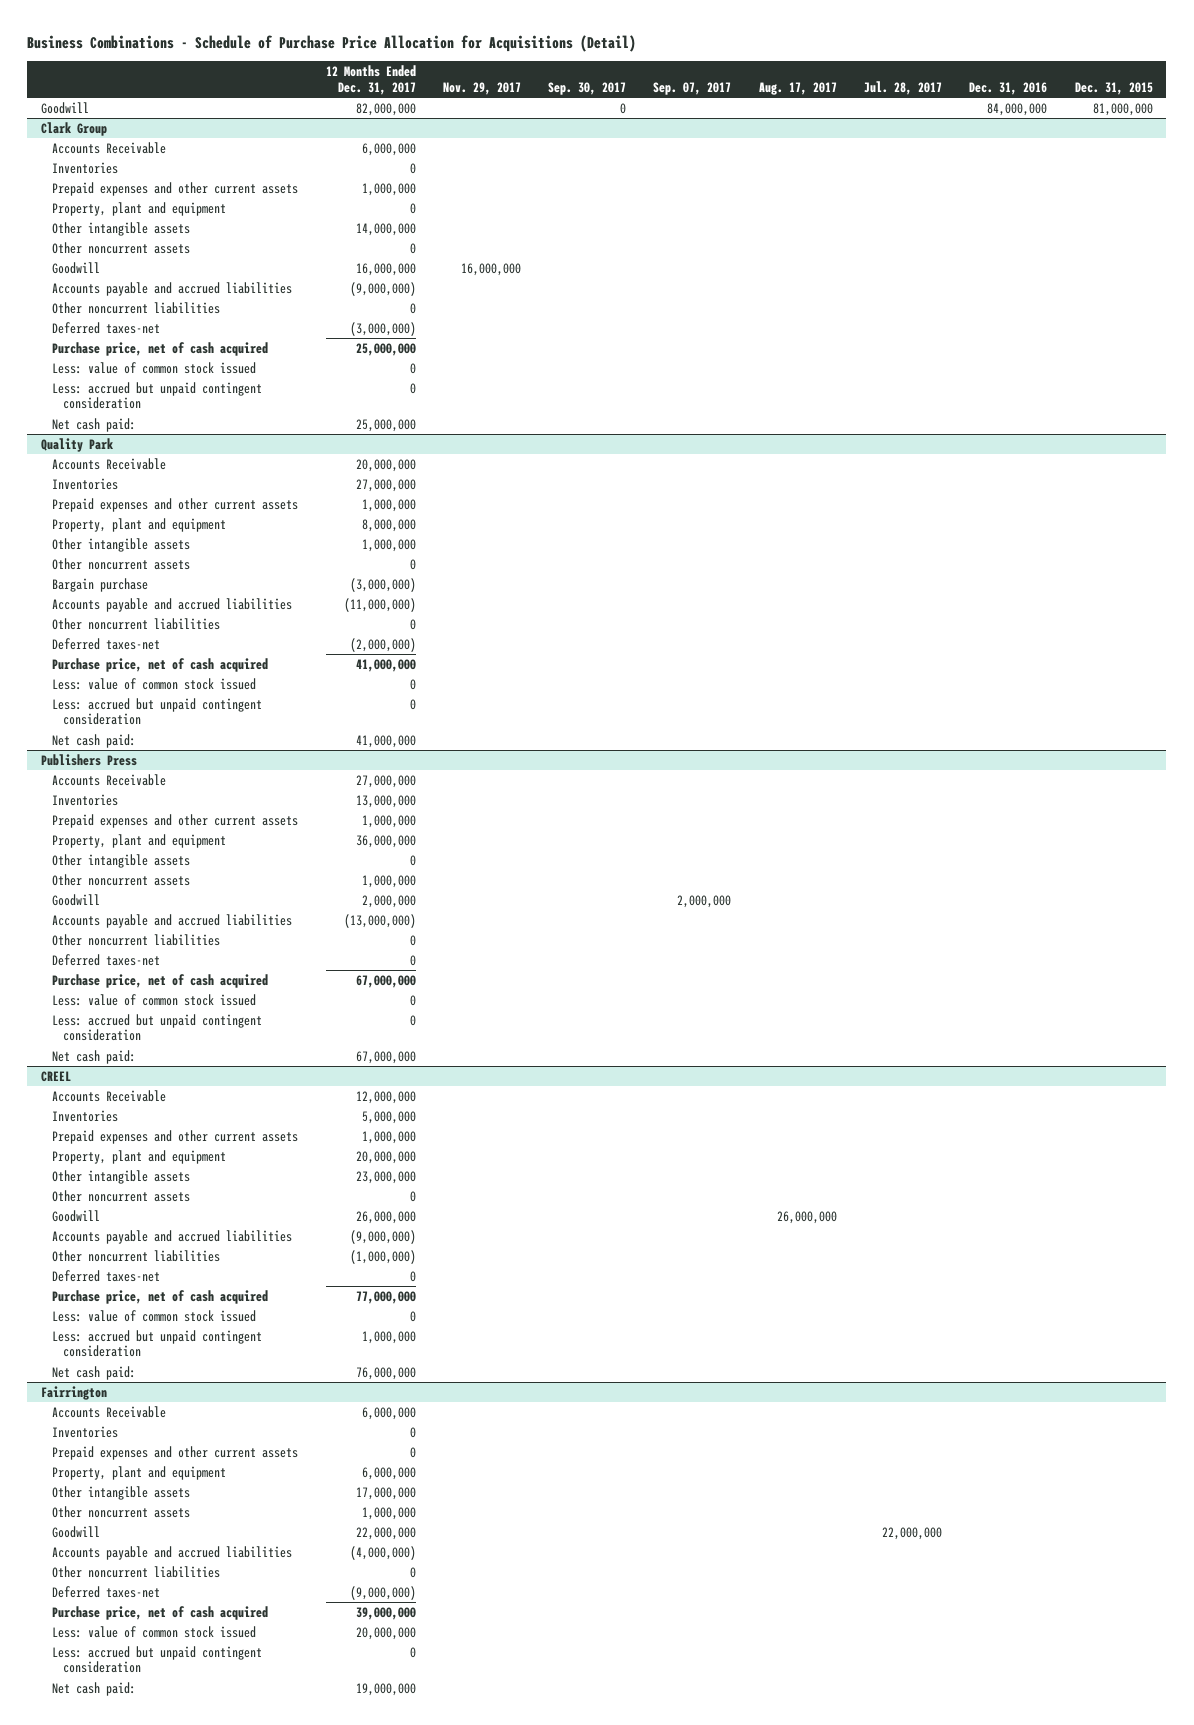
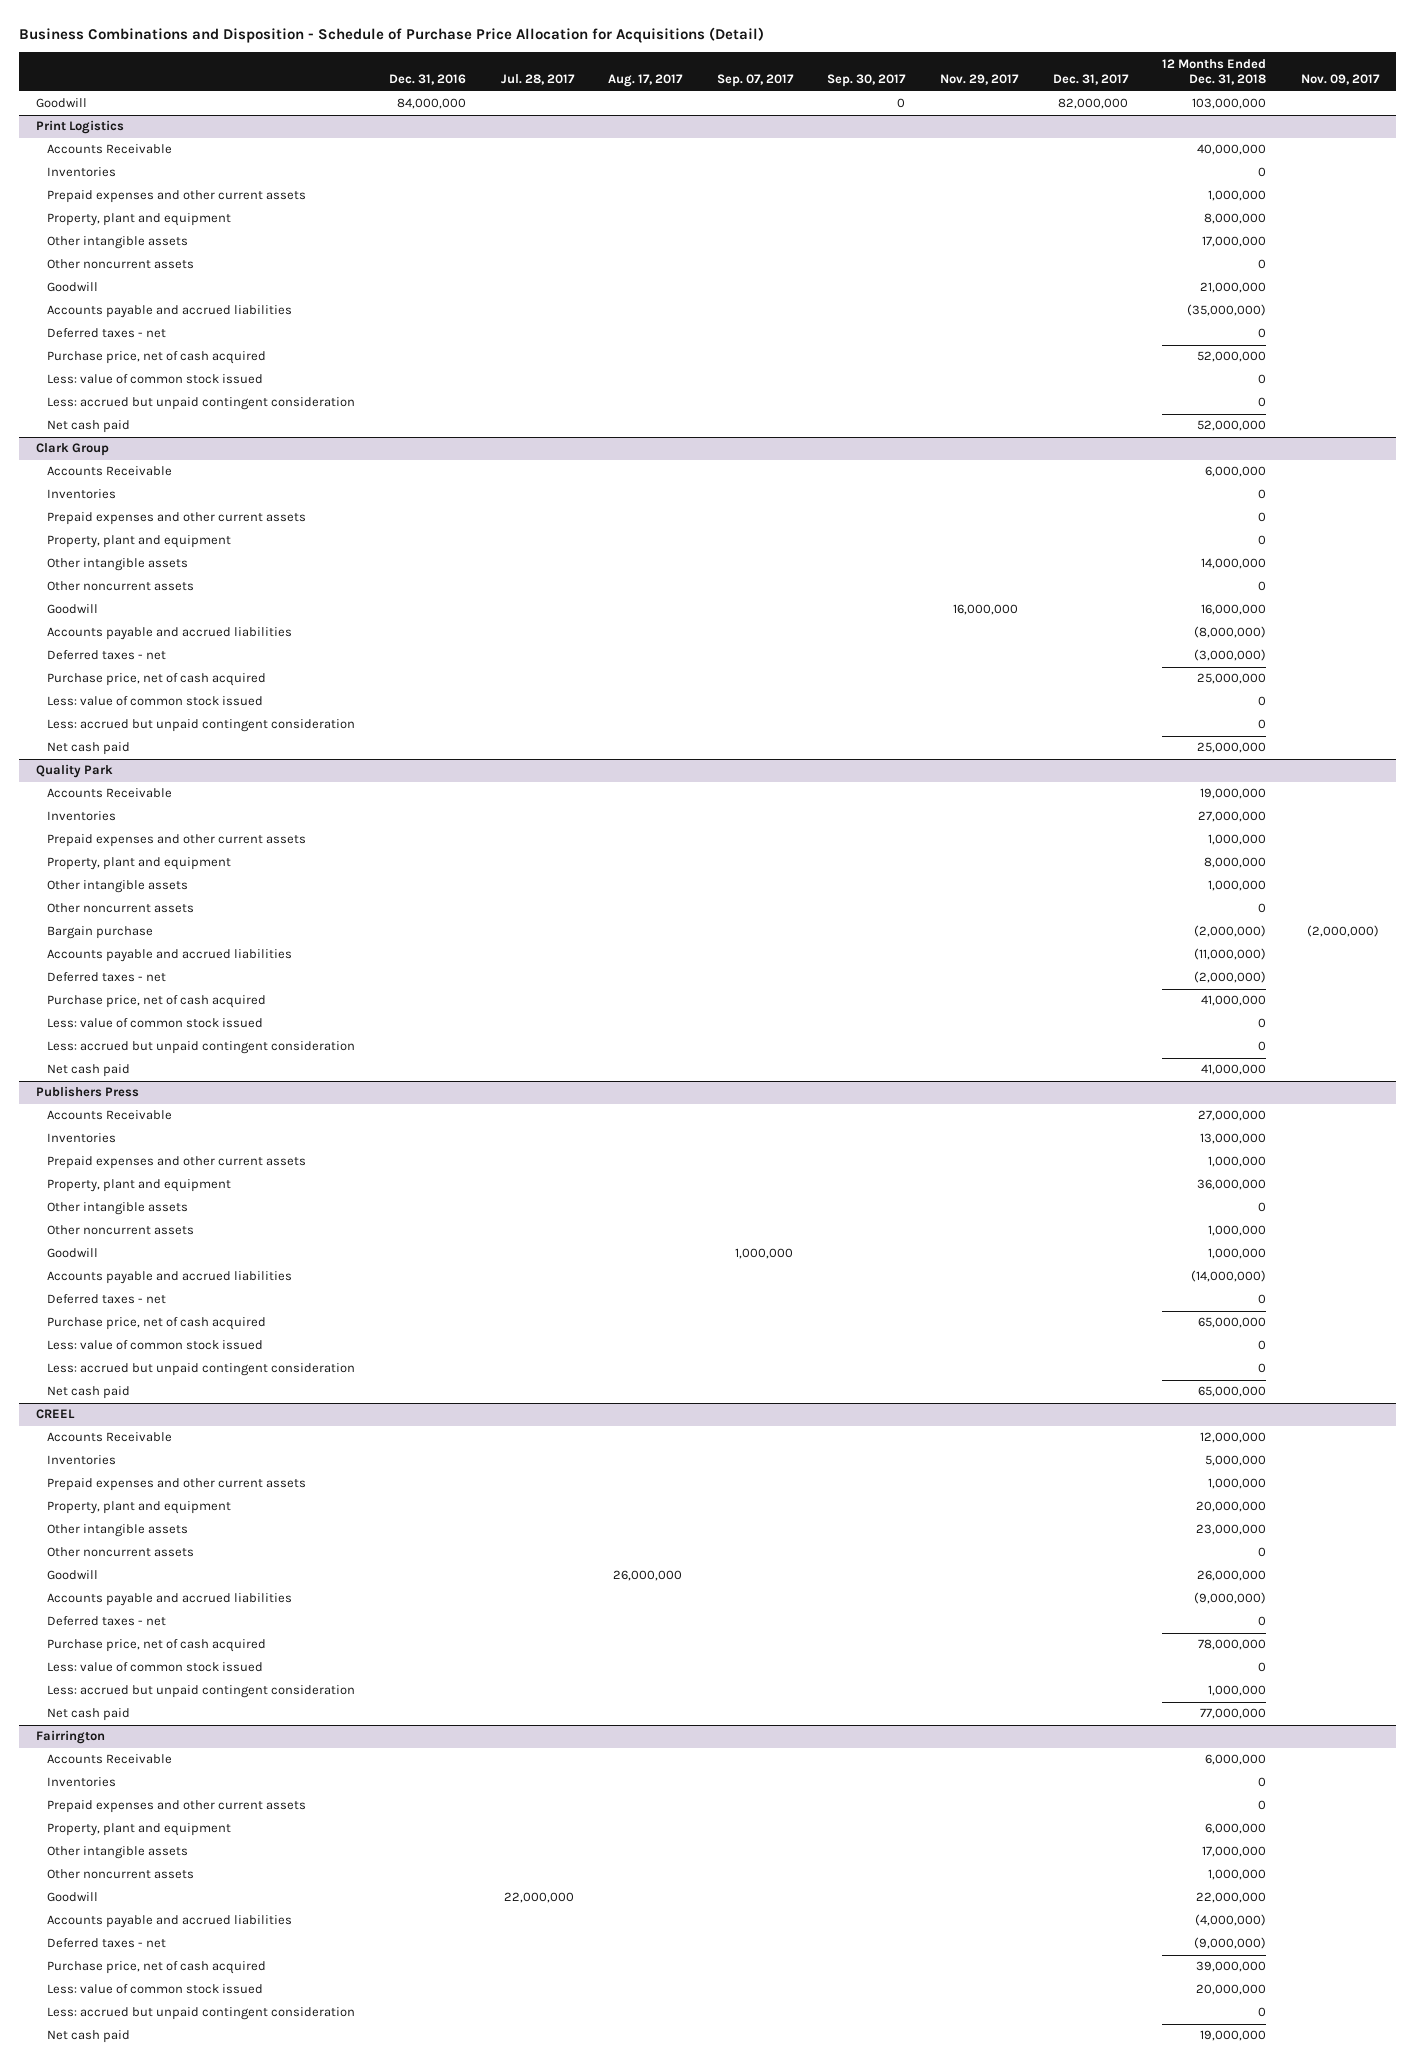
- Business Combinations - Schedule of Purchase Price Allocation for Acquisitions (Detail)
+ Business Combinations and Disposition - Schedule of Purchase Price Allocation for Acquisitions (Detail)
- | 12 Months Ended Dec. 31, 2017 | Nov. 29, 2017 | Sep. 30, 2017 | Sep. 07, 2017 | Aug. 17, 2017 | Jul. 28, 2017 | Dec. 31, 2016 | Dec. 31, 2015
+ | Dec. 31, 2016 | Jul. 28, 2017 | Aug. 17, 2017 | Sep. 07, 2017 | Sep. 30, 2017 | Nov. 29, 2017 | Dec. 31, 2017 | 12 Months Ended Dec. 31, 2018 | Nov. 09, 2017
+ Print Logistics
+ Accounts Receivable | | | | | | | | 40,000,000 |
+ Inventories | | | | | | | | 0 |
+ Prepaid expenses and other current assets | | | | | | | | 1,000,000 |
+ Property, plant and equipment | | | | | | | | 8,000,000 |
+ Other intangible assets | | | | | | | | 17,000,000 |
+ Other noncurrent assets | | | | | | | | 0 |
+ Goodwill | | | | | | | | 21,000,000 |
+ Accounts payable and accrued liabilities | | | | | | | | (35,000,000) |
+ Deferred taxes - net | | | | | | | | 0 |
+ Purchase price, net of cash acquired | | | | | | | | 52,000,000 |
+ Less: value of common stock issued | | | | | | | | 0 |
+ Less: accrued but unpaid contingent consideration | | | | | | | | 0 |
+ Net cash paid | | | | | | | | 52,000,000 |
@ Clark Group
- Other noncurrent liabilities | 0 | | | | | | |
- Deferred taxes-net | (3,000,000) | | | | | | |
+ Deferred taxes - net | | | | | | | | (3,000,000) |
- Net cash paid: | 25,000,000 | | | | | | |
+ Net cash paid | | | | | | | | 25,000,000 |
@ Quality Park
- Other noncurrent liabilities | 0 | | | | | | |
- Deferred taxes-net | (2,000,000) | | | | | | |
+ Deferred taxes - net | | | | | | | | (2,000,000) |
- Net cash paid: | 41,000,000 | | | | | | |
+ Net cash paid | | | | | | | | 41,000,000 |
@ Publishers Press
- Goodwill | 2,000,000 | | | 2,000,000 | | | |
+ Goodwill | | | | 1,000,000 | | | | 1,000,000 |
- Other noncurrent liabilities | 0 | | | | | | |
- Deferred taxes-net | 0 | | | | | | |
+ Deferred taxes - net | | | | | | | | 0 |
- Net cash paid: | 67,000,000 | | | | | | |
+ Net cash paid | | | | | | | | 65,000,000 |
@ CREEL
- Other noncurrent liabilities | (1,000,000) | | | | | | |
- Deferred taxes-net | 0 | | | | | | |
+ Deferred taxes - net | | | | | | | | 0 |
- Net cash paid: | 76,000,000 | | | | | | |
+ Net cash paid | | | | | | | | 77,000,000 |
@ Fairrington
- Other noncurrent liabilities | 0 | | | | | | |
- Deferred taxes-net | (9,000,000) | | | | | | |
+ Deferred taxes - net | | | | | | | | (9,000,000) |
- Net cash paid: | 19,000,000 | | | | | | |
+ Net cash paid | | | | | | | | 19,000,000 |

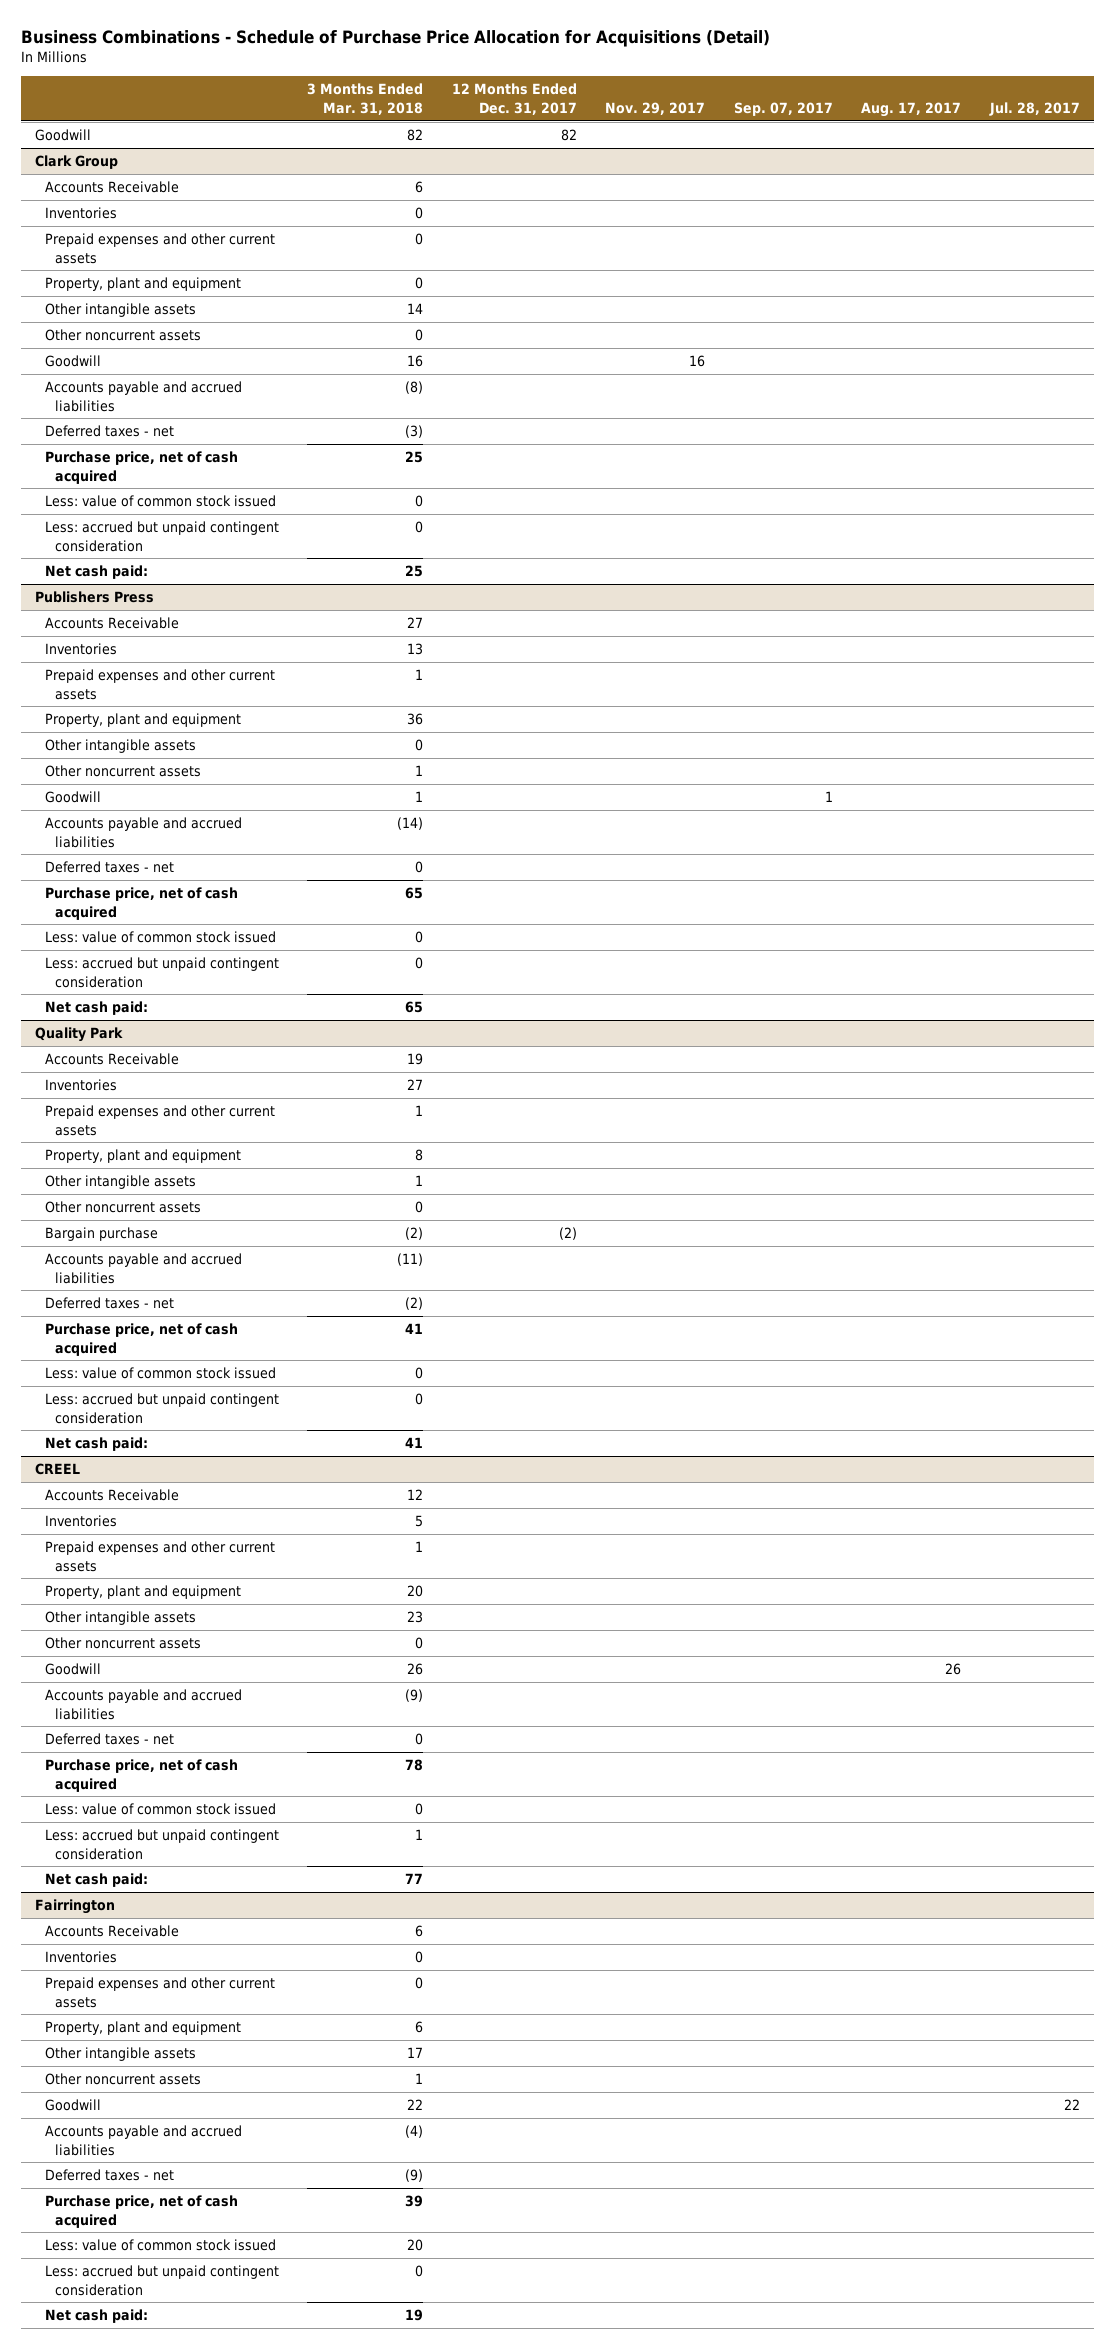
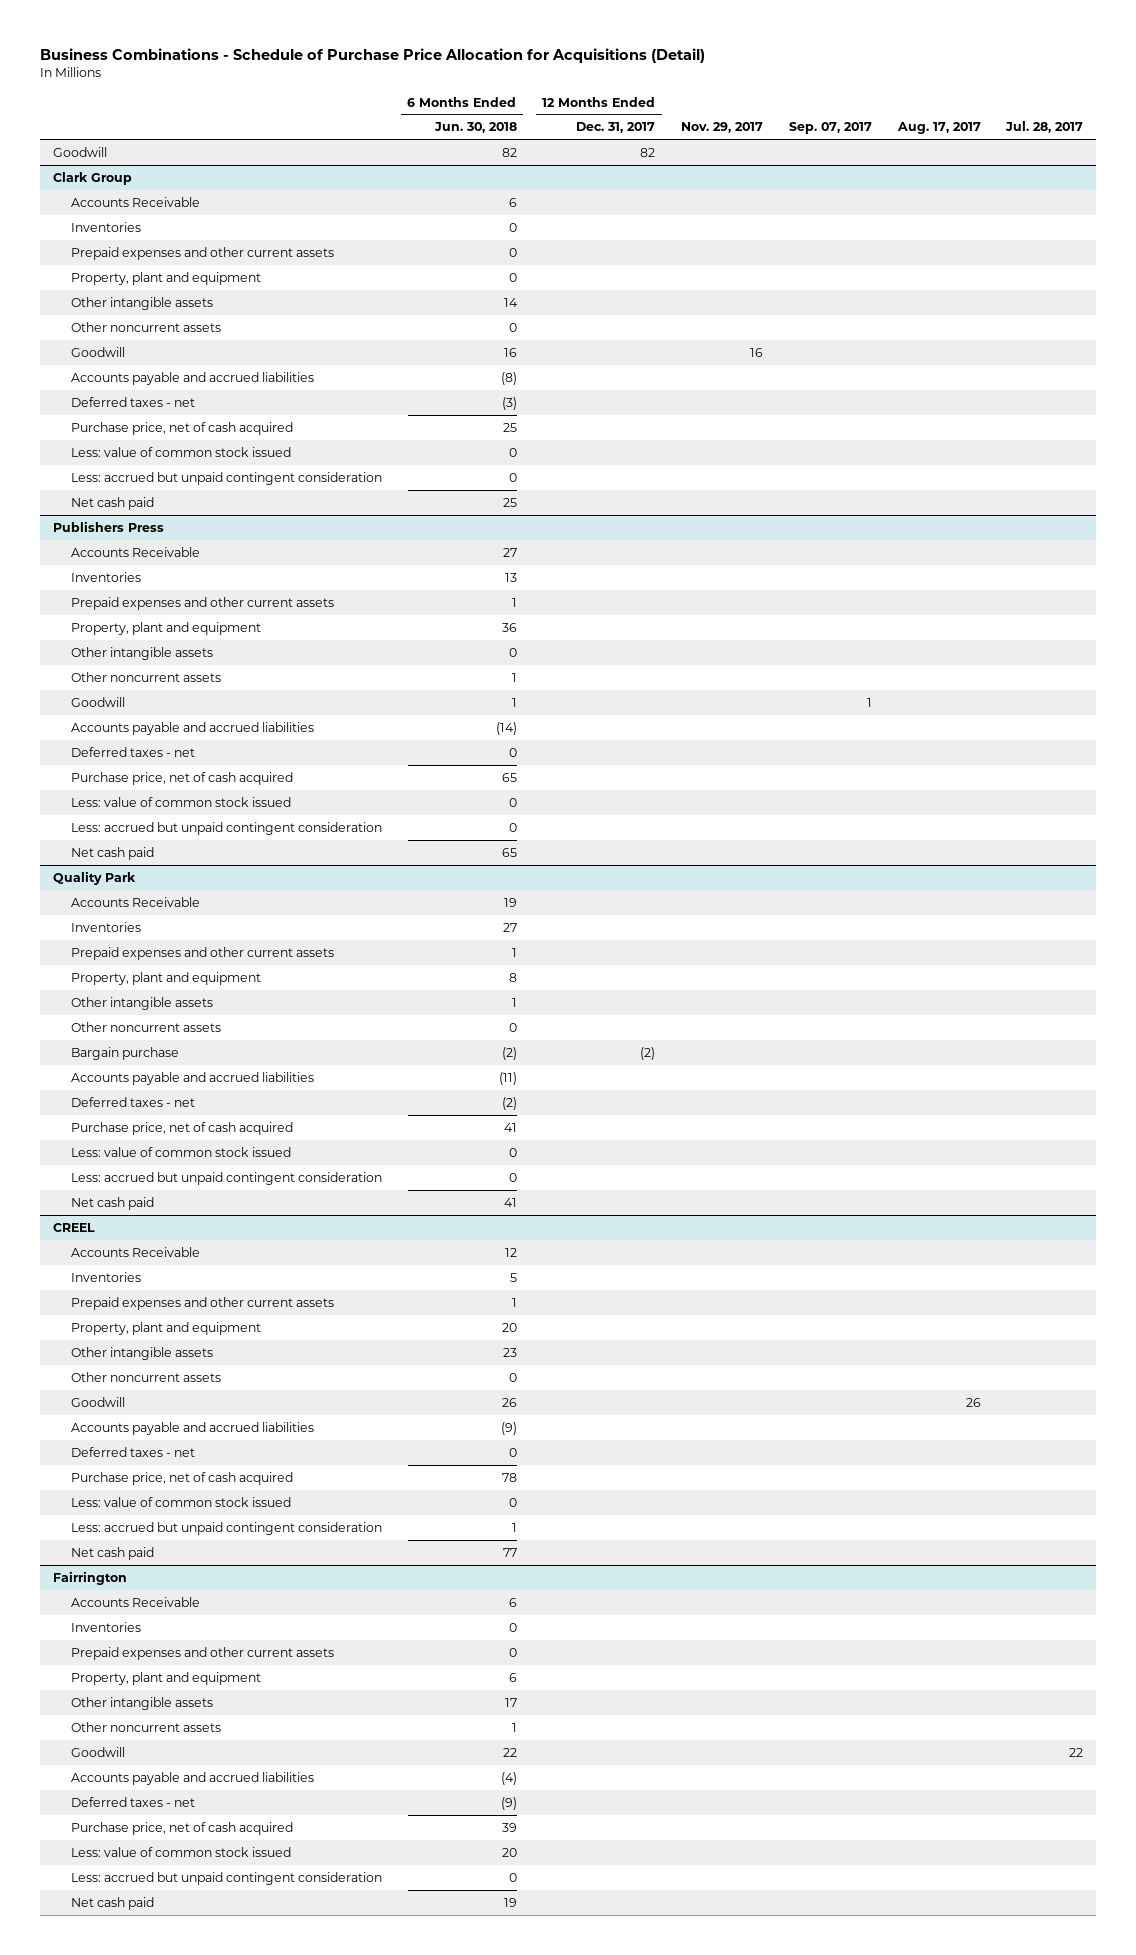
- | 3 Months Ended Mar. 31, 2018 | 12 Months Ended Dec. 31, 2017 | Nov. 29, 2017 | Sep. 07, 2017 | Aug. 17, 2017 | Jul. 28, 2017
+ | 6 Months Ended Jun. 30, 2018 | 12 Months Ended Dec. 31, 2017 | Nov. 29, 2017 | Sep. 07, 2017 | Aug. 17, 2017 | Jul. 28, 2017
@ Clark Group
- Net cash paid: | 25 | | | | |
+ Net cash paid | 25 | | | | |
@ Publishers Press
- Net cash paid: | 65 | | | | |
+ Net cash paid | 65 | | | | |
@ Quality Park
- Net cash paid: | 41 | | | | |
+ Net cash paid | 41 | | | | |
@ CREEL
- Net cash paid: | 77 | | | | |
+ Net cash paid | 77 | | | | |
@ Fairrington
- Net cash paid: | 19 | | | | |
+ Net cash paid | 19 | | | | |

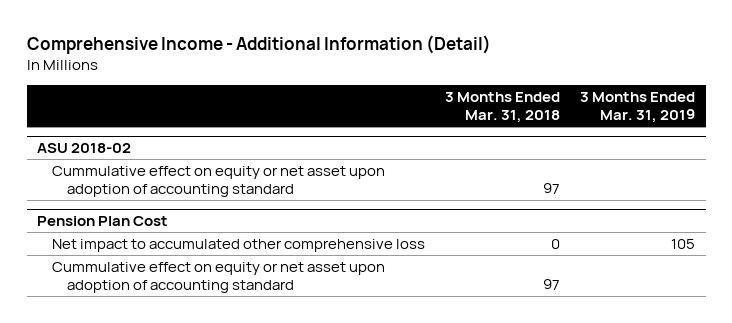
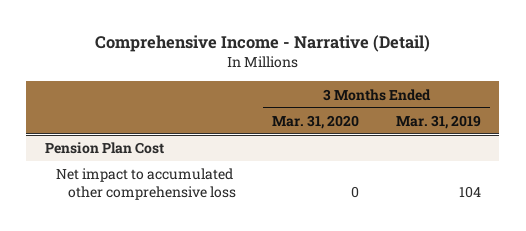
- Comprehensive Income - Additional Information (Detail)
+ Comprehensive Income - Narrative (Detail)
- | 3 Months Ended Mar. 31, 2018 | 3 Months Ended Mar. 31, 2019
+ | 3 Months Ended Mar. 31, 2020 | 3 Months Ended Mar. 31, 2019
- ASU 2018-02
- Cummulative effect on equity or net asset upon adoption of accounting standard | 97 |
@ Pension Plan Cost
- Net impact to accumulated other comprehensive loss | 0 | 105
- Cummulative effect on equity or net asset upon adoption of accounting standard | 97 |
+ Net impact to accumulated other comprehensive loss | 0 | 104

